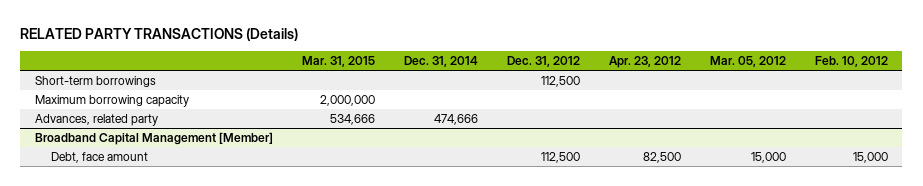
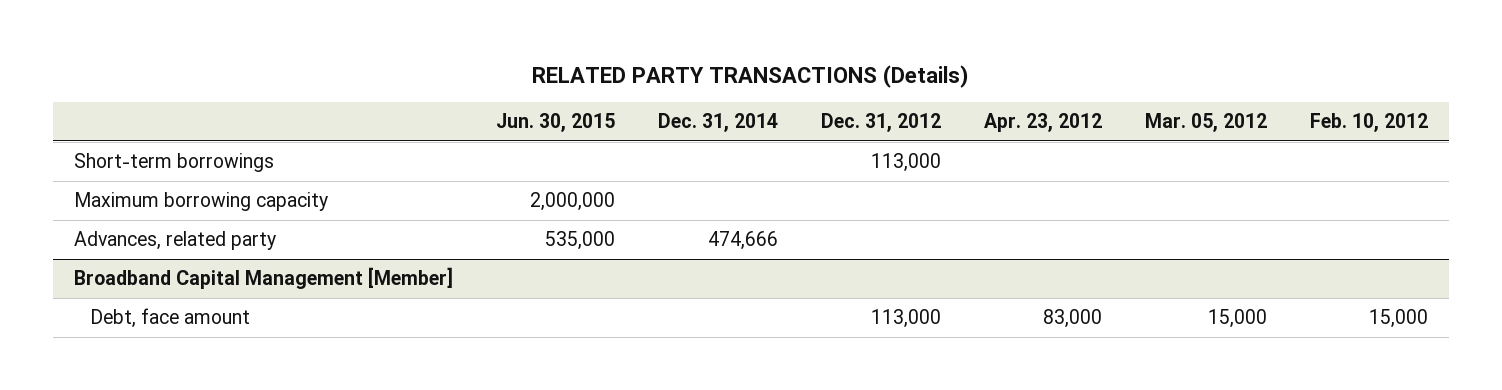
- | Mar. 31, 2015 | Dec. 31, 2014 | Dec. 31, 2012 | Apr. 23, 2012 | Mar. 05, 2012 | Feb. 10, 2012
+ | Jun. 30, 2015 | Dec. 31, 2014 | Dec. 31, 2012 | Apr. 23, 2012 | Mar. 05, 2012 | Feb. 10, 2012
- Short-term borrowings | | | 112,500 | | |
+ Short-term borrowings | | | 113,000 | | |
@ Broadband Capital Management [Member]
- Debt, face amount | | | 112,500 | 82,500 | 15,000 | 15,000
+ Debt, face amount | | | 113,000 | 83,000 | 15,000 | 15,000

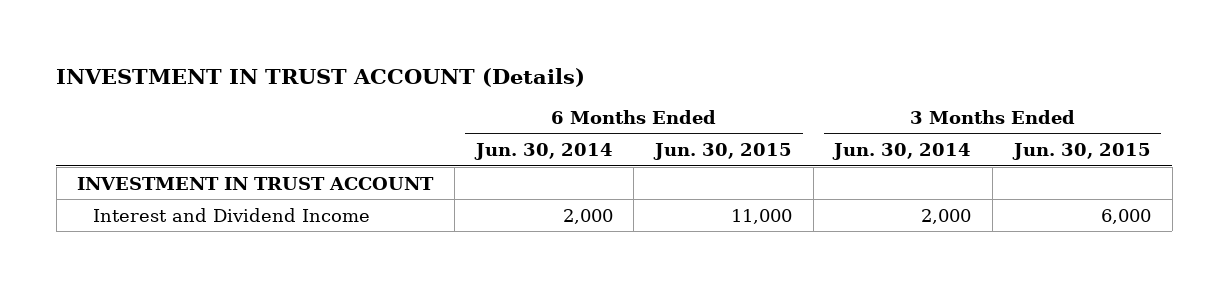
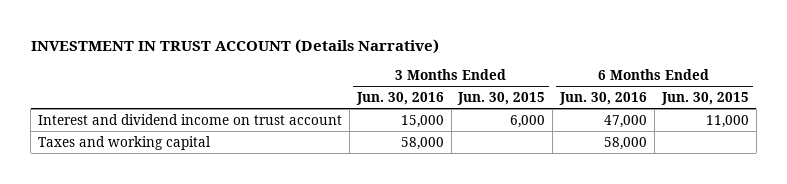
- INVESTMENT IN TRUST ACCOUNT (Details)
+ INVESTMENT IN TRUST ACCOUNT (Details Narrative)
- | 6 Months Ended Jun. 30, 2014 | 6 Months Ended Jun. 30, 2015 | 3 Months Ended Jun. 30, 2014 | 3 Months Ended Jun. 30, 2015
+ | 3 Months Ended Jun. 30, 2016 | 3 Months Ended Jun. 30, 2015 | 6 Months Ended Jun. 30, 2016 | 6 Months Ended Jun. 30, 2015
- INVESTMENT IN TRUST ACCOUNT
- Interest and Dividend Income | 2,000 | 11,000 | 2,000 | 6,000
+ Interest and dividend income on trust account | 15,000 | 6,000 | 47,000 | 11,000
+ Taxes and working capital | 58,000 | | 58,000 |

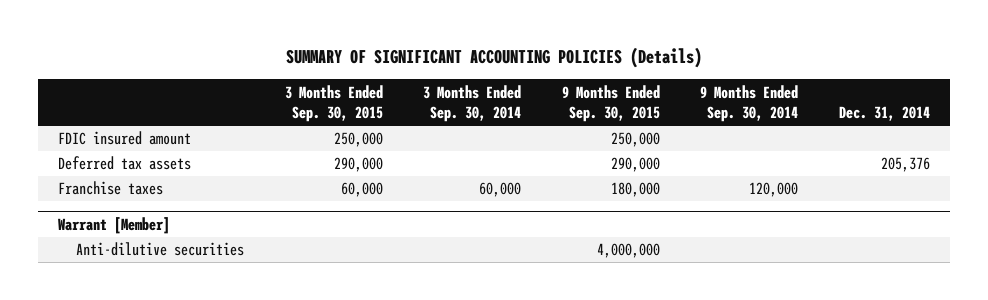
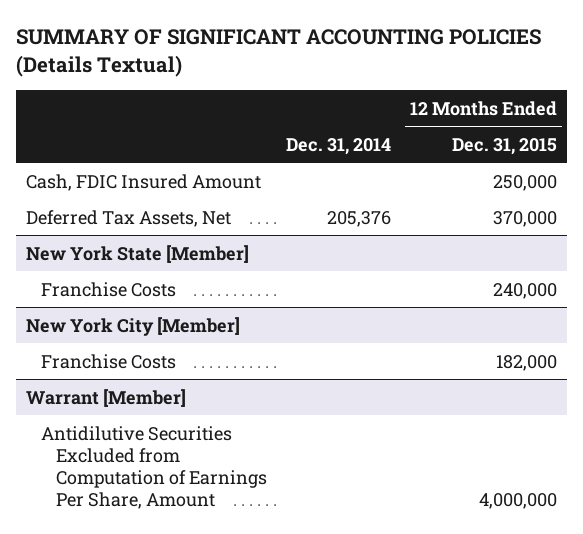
- SUMMARY OF SIGNIFICANT ACCOUNTING POLICIES (Details)
+ SUMMARY OF SIGNIFICANT ACCOUNTING POLICIES (Details Textual)
- | 3 Months Ended Sep. 30, 2015 | 3 Months Ended Sep. 30, 2014 | 9 Months Ended Sep. 30, 2015 | 9 Months Ended Sep. 30, 2014 | Dec. 31, 2014
+ | Dec. 31, 2014 | 12 Months Ended Dec. 31, 2015
- FDIC insured amount | 250,000 | | 250,000 | |
- Deferred tax assets | 290,000 | | 290,000 | | 205,376
- Franchise taxes | 60,000 | 60,000 | 180,000 | 120,000 |
+ Cash, FDIC Insured Amount | | 250,000
+ Deferred Tax Assets, Net | 205,376 | 370,000
+ New York State [Member]
+ Franchise Costs | | 240,000
+ New York City [Member]
+ Franchise Costs | | 182,000
@ Warrant [Member]
- Anti-dilutive securities | | | 4,000,000 | |
+ Antidilutive Securities Excluded from Computation of Earnings Per Share, Amount | | 4,000,000

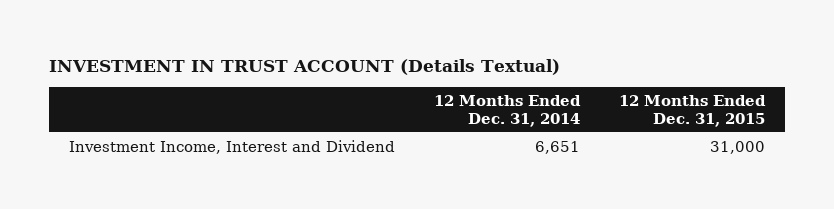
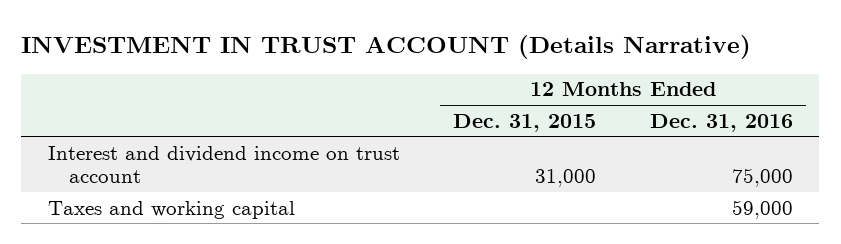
- INVESTMENT IN TRUST ACCOUNT (Details Textual)
+ INVESTMENT IN TRUST ACCOUNT (Details Narrative)
- | 12 Months Ended Dec. 31, 2014 | 12 Months Ended Dec. 31, 2015
+ | 12 Months Ended Dec. 31, 2015 | 12 Months Ended Dec. 31, 2016
- Investment Income, Interest and Dividend | 6,651 | 31,000
+ Interest and dividend income on trust account | 31,000 | 75,000
+ Taxes and working capital | | 59,000

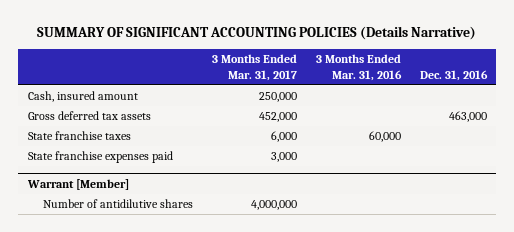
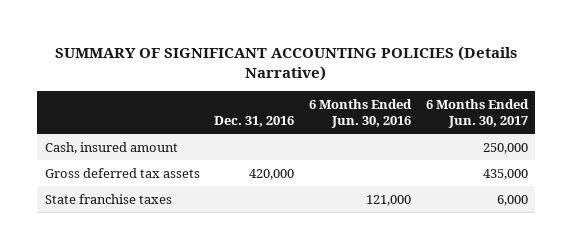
- | 3 Months Ended Mar. 31, 2017 | 3 Months Ended Mar. 31, 2016 | Dec. 31, 2016
+ | Dec. 31, 2016 | 6 Months Ended Jun. 30, 2016 | 6 Months Ended Jun. 30, 2017
- Gross deferred tax assets | 452,000 | | 463,000
+ Gross deferred tax assets | 420,000 | | 435,000
- State franchise expenses paid | 3,000 | |
- Warrant [Member]
- Number of antidilutive shares | 4,000,000 | |

